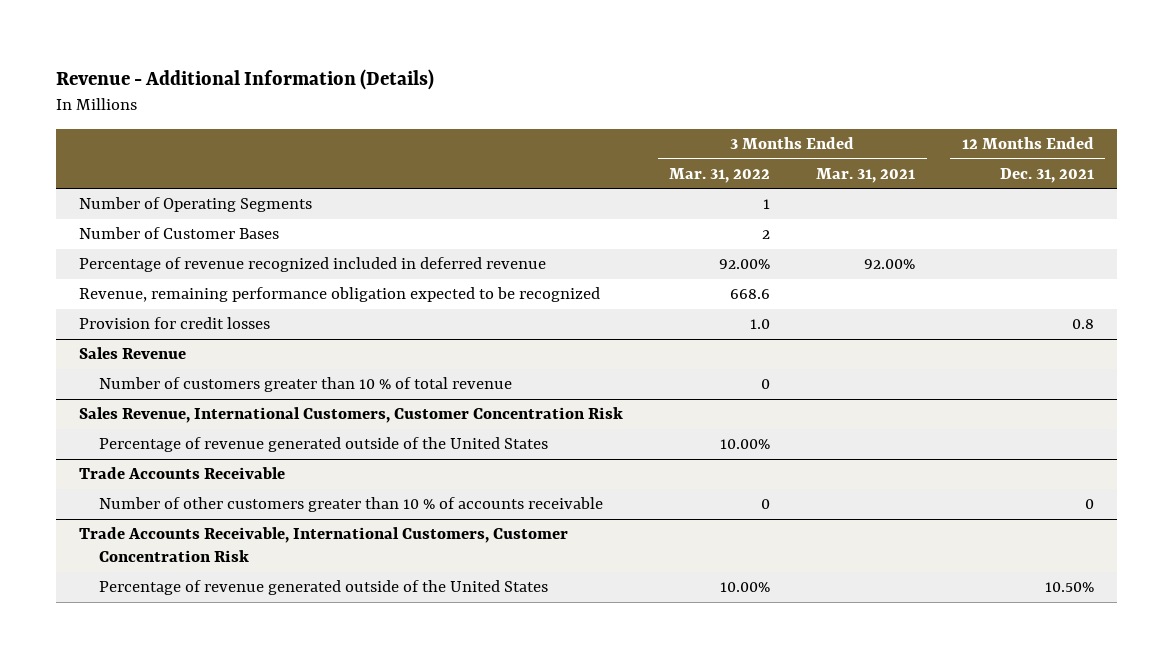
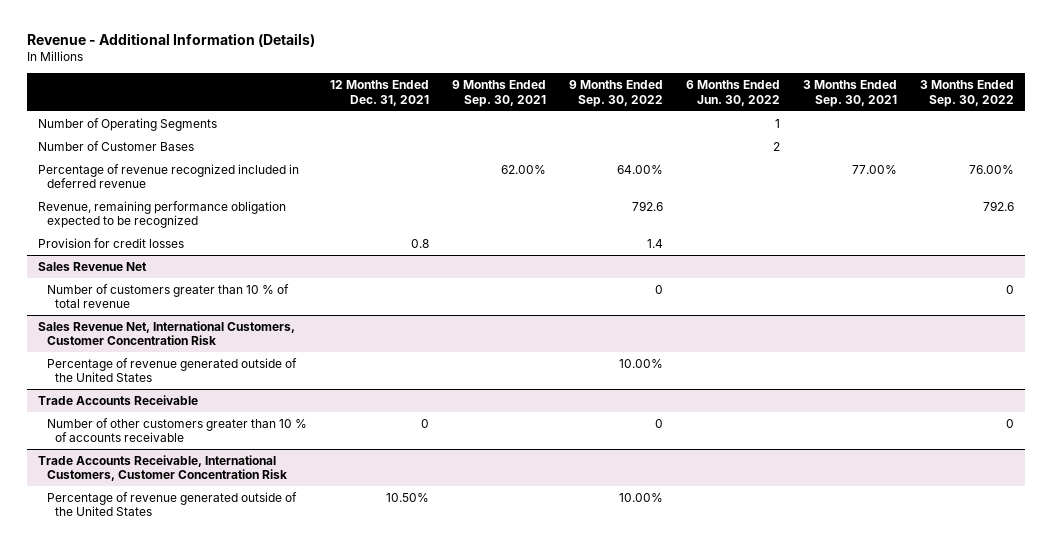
- | 3 Months Ended Mar. 31, 2022 | 3 Months Ended Mar. 31, 2021 | 12 Months Ended Dec. 31, 2021
+ | 12 Months Ended Dec. 31, 2021 | 9 Months Ended Sep. 30, 2021 | 9 Months Ended Sep. 30, 2022 | 6 Months Ended Jun. 30, 2022 | 3 Months Ended Sep. 30, 2021 | 3 Months Ended Sep. 30, 2022
- Sales Revenue
+ Sales Revenue Net
- Sales Revenue, International Customers, Customer Concentration Risk
+ Sales Revenue Net, International Customers, Customer Concentration Risk

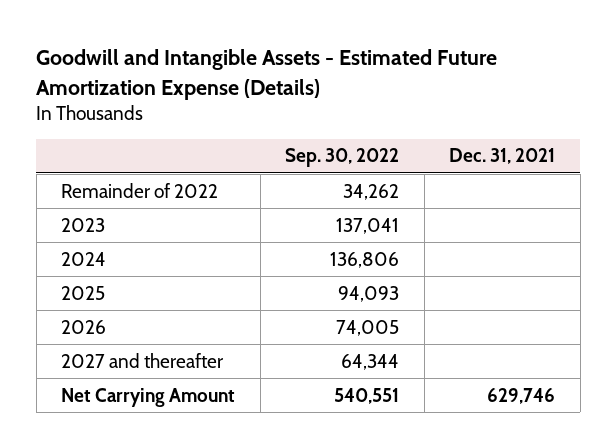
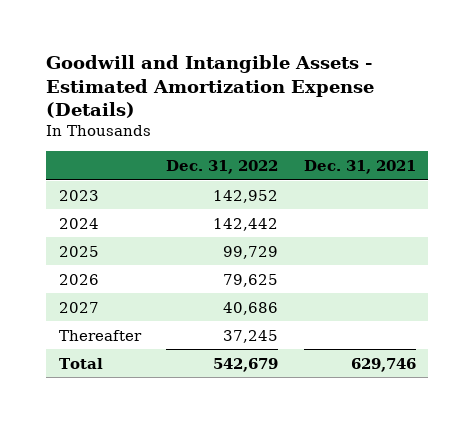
- Goodwill and Intangible Assets - Estimated Future Amortization Expense (Details)
+ Goodwill and Intangible Assets - Estimated Amortization Expense (Details)
- | Sep. 30, 2022 | Dec. 31, 2021
+ | Dec. 31, 2022 | Dec. 31, 2021
- Remainder of 2022 | 34,262 |
- 2027 and thereafter | 64,344 |
- Net Carrying Amount | 540,551 | 629,746
+ 2027 | 40,686 |
+ Thereafter | 37,245 |
+ Total | 542,679 | 629,746

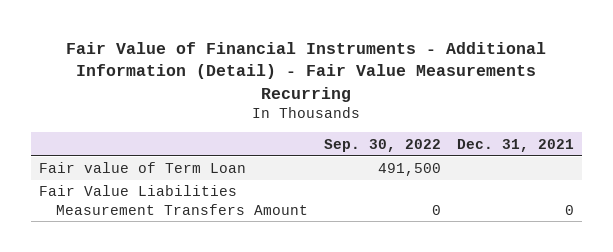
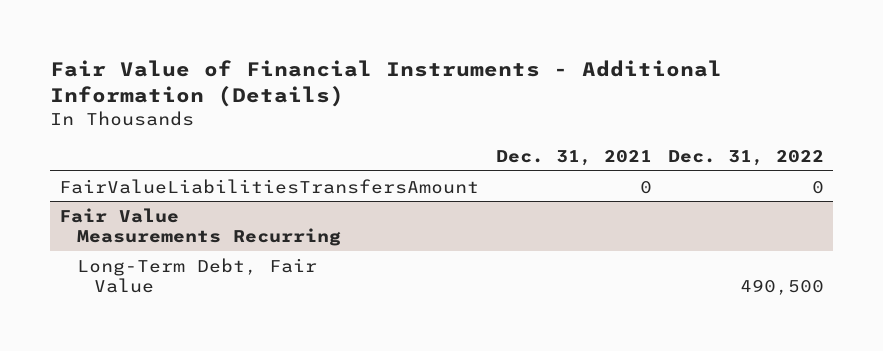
- Fair Value of Financial Instruments - Additional Information (Detail) - Fair Value Measurements Recurring
+ Fair Value of Financial Instruments - Additional Information (Details)
- | Sep. 30, 2022 | Dec. 31, 2021
+ | Dec. 31, 2021 | Dec. 31, 2022
- Fair value of Term Loan | 491,500 |
- Fair Value Liabilities Measurement Transfers Amount | 0 | 0
+ FairValueLiabilitiesTransfersAmount | 0 | 0
+ Fair Value Measurements Recurring
+ Long-Term Debt, Fair Value | | 490,500

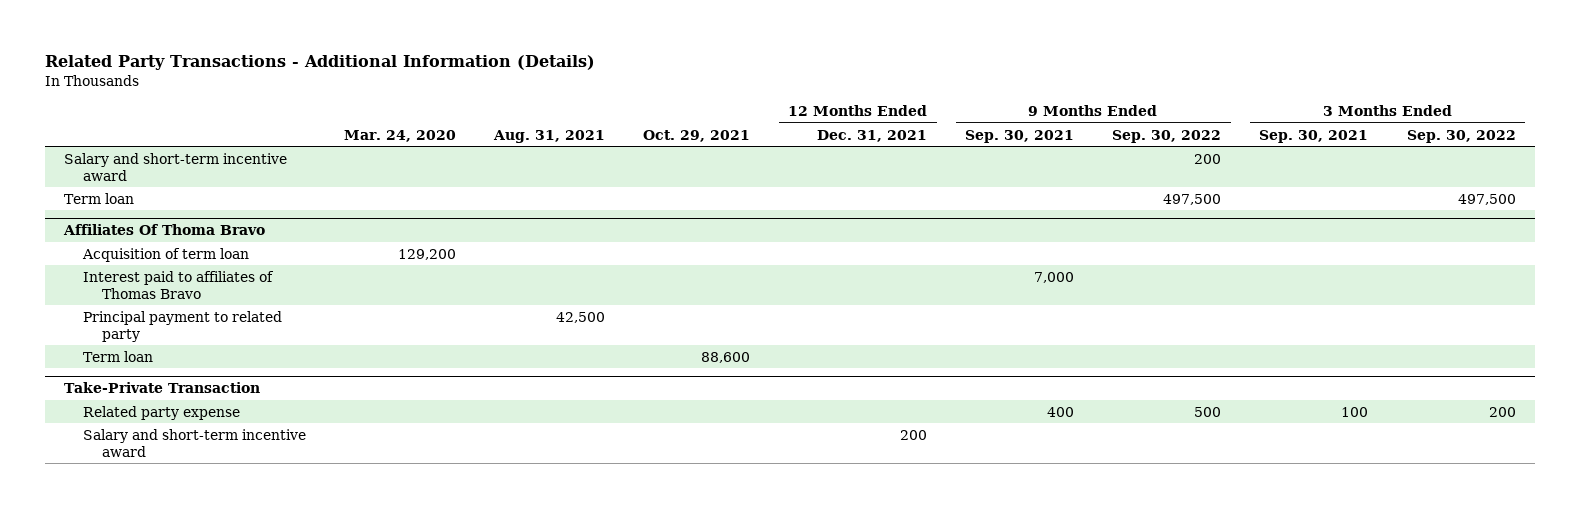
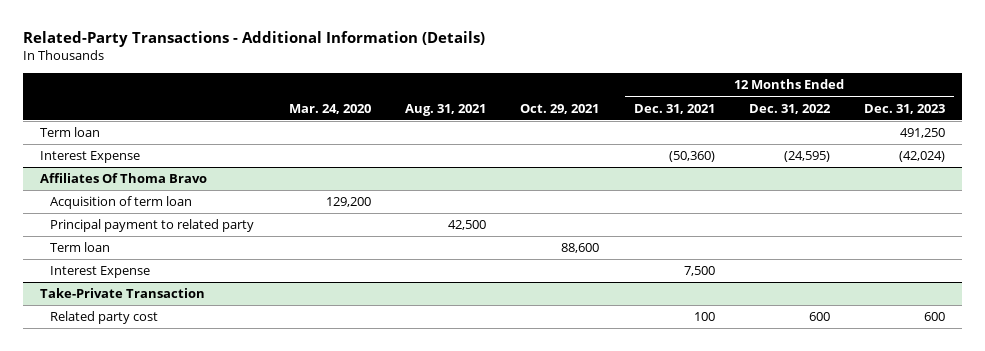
- Related Party Transactions - Additional Information (Details)
+ Related-Party Transactions - Additional Information (Details)
- | Mar. 24, 2020 | Aug. 31, 2021 | Oct. 29, 2021 | 12 Months Ended Dec. 31, 2021 | 9 Months Ended Sep. 30, 2021 | 9 Months Ended Sep. 30, 2022 | 3 Months Ended Sep. 30, 2021 | 3 Months Ended Sep. 30, 2022
+ | Mar. 24, 2020 | Aug. 31, 2021 | Oct. 29, 2021 | 12 Months Ended Dec. 31, 2021 | 12 Months Ended Dec. 31, 2022 | 12 Months Ended Dec. 31, 2023
- Salary and short-term incentive award | | | | | | 200 | |
+ Interest Expense | | | | (50,360) | (24,595) | (42,024)
@ Affiliates Of Thoma Bravo
- Interest paid to affiliates of Thomas Bravo | | | | | 7,000 | | |
+ Interest Expense | | | | 7,500 | |
@ Take-Private Transaction
- Related party expense | | | | | 400 | 500 | 100 | 200
- Salary and short-term incentive award | | | | 200 | | | |
+ Related party cost | | | | 100 | 600 | 600

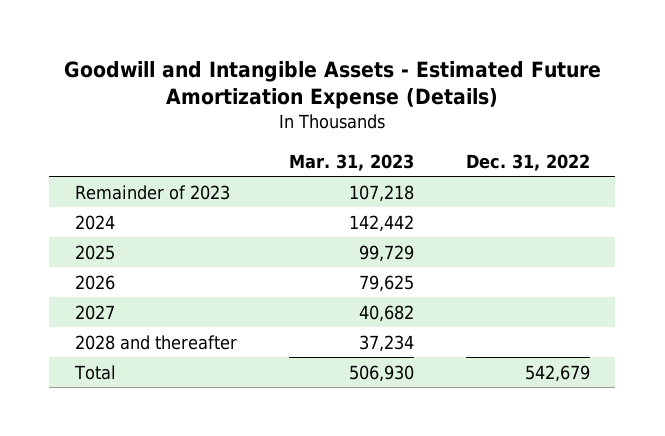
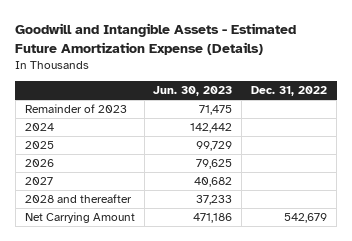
- | Mar. 31, 2023 | Dec. 31, 2022
+ | Jun. 30, 2023 | Dec. 31, 2022
- Total | 506,930 | 542,679
+ Net Carrying Amount | 471,186 | 542,679

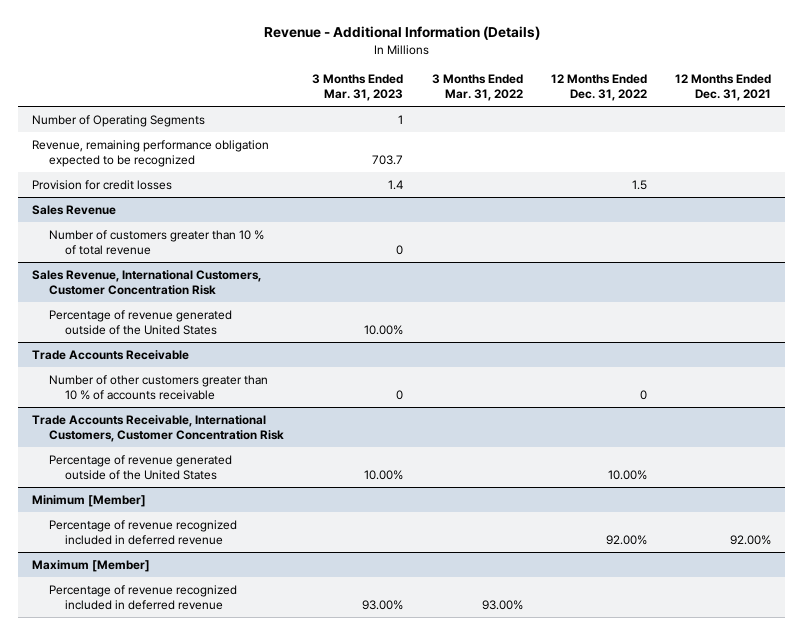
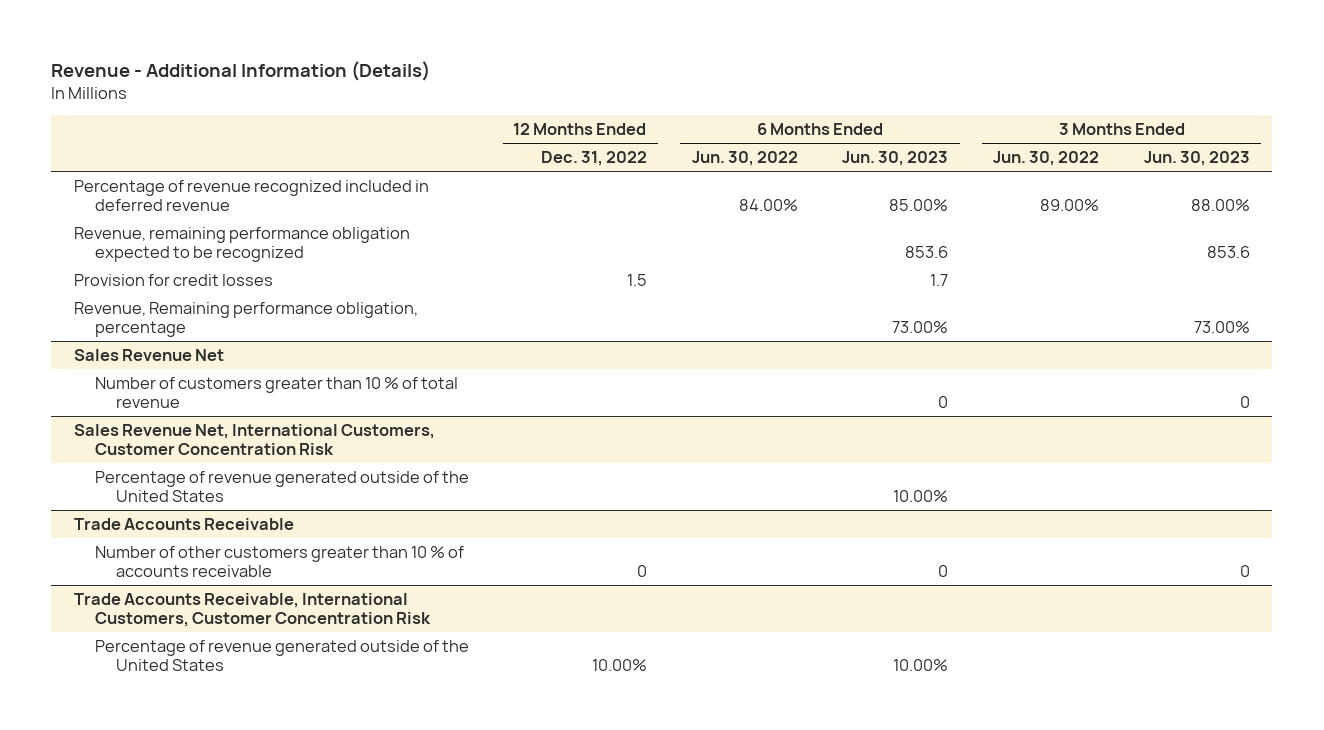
- | 3 Months Ended Mar. 31, 2023 | 3 Months Ended Mar. 31, 2022 | 12 Months Ended Dec. 31, 2022 | 12 Months Ended Dec. 31, 2021
+ | 12 Months Ended Dec. 31, 2022 | 6 Months Ended Jun. 30, 2022 | 6 Months Ended Jun. 30, 2023 | 3 Months Ended Jun. 30, 2022 | 3 Months Ended Jun. 30, 2023
- Number of Operating Segments | 1 | | |
+ Percentage of revenue recognized included in deferred revenue | | 84.00% | 85.00% | 89.00% | 88.00%
- Sales Revenue
+ Revenue, Remaining performance obligation, percentage | | | 73.00% | | 73.00%
+ Sales Revenue Net
- Sales Revenue, International Customers, Customer Concentration Risk
+ Sales Revenue Net, International Customers, Customer Concentration Risk
- Minimum [Member]
- Percentage of revenue recognized included in deferred revenue | | | 92.00% | 92.00%
- Maximum [Member]
- Percentage of revenue recognized included in deferred revenue | 93.00% | 93.00% | |

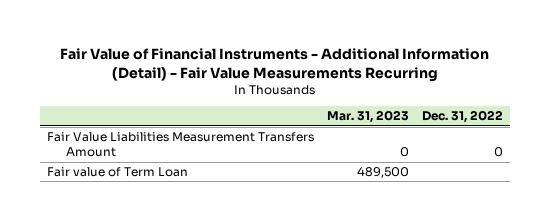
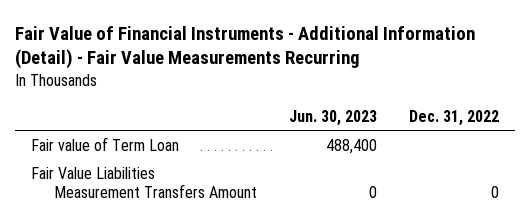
- | Mar. 31, 2023 | Dec. 31, 2022
+ | Jun. 30, 2023 | Dec. 31, 2022
moved down: Fair Value Liabilities Measurement Transfers Amount | 0 | 0

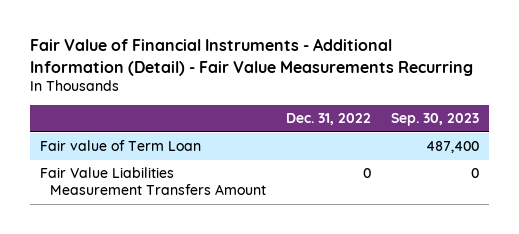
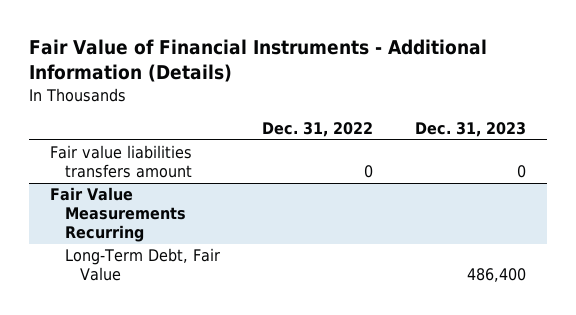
- Fair Value of Financial Instruments - Additional Information (Detail) - Fair Value Measurements Recurring
+ Fair Value of Financial Instruments - Additional Information (Details)
- | Dec. 31, 2022 | Sep. 30, 2023
+ | Dec. 31, 2022 | Dec. 31, 2023
- Fair value of Term Loan | | 487,400
- Fair Value Liabilities Measurement Transfers Amount | 0 | 0
+ Fair value liabilities transfers amount | 0 | 0
+ Fair Value Measurements Recurring
+ Long-Term Debt, Fair Value | | 486,400

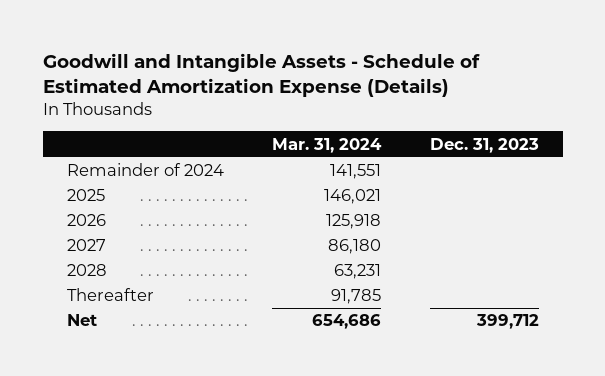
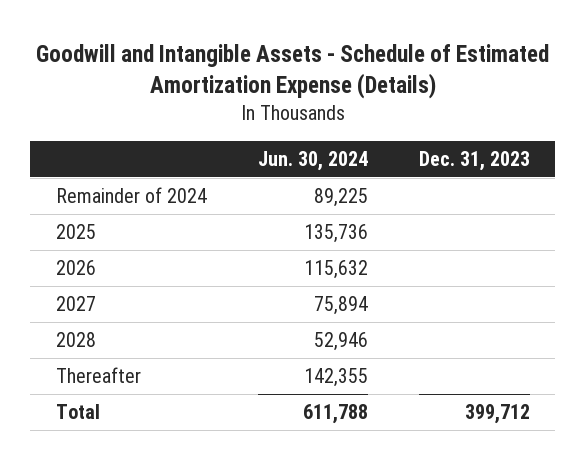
- | Mar. 31, 2024 | Dec. 31, 2023
+ | Jun. 30, 2024 | Dec. 31, 2023
- Net | 654,686 | 399,712
+ Total | 611,788 | 399,712

